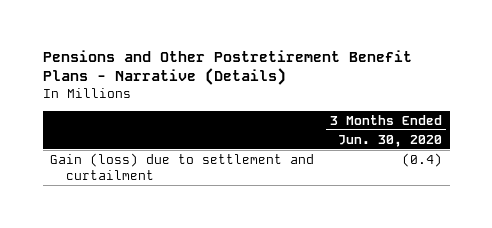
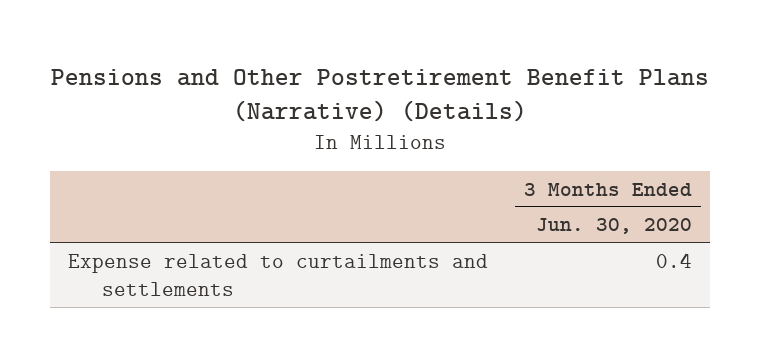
- Pensions and Other Postretirement Benefit Plans - Narrative (Details)
+ Pensions and Other Postretirement Benefit Plans (Narrative) (Details)
- Gain (loss) due to settlement and curtailment | (0.4)
+ Expense related to curtailments and settlements | 0.4

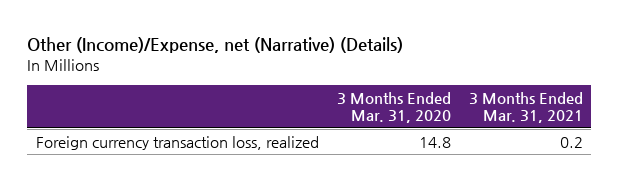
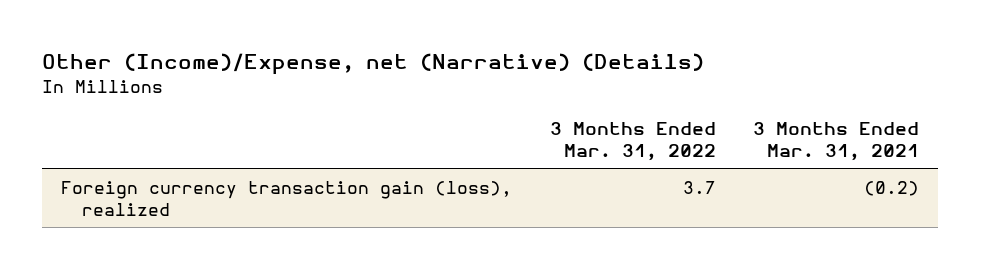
- | 3 Months Ended Mar. 31, 2020 | 3 Months Ended Mar. 31, 2021
+ | 3 Months Ended Mar. 31, 2022 | 3 Months Ended Mar. 31, 2021
- Foreign currency transaction loss, realized | 14.8 | 0.2
+ Foreign currency transaction gain (loss), realized | 3.7 | (0.2)

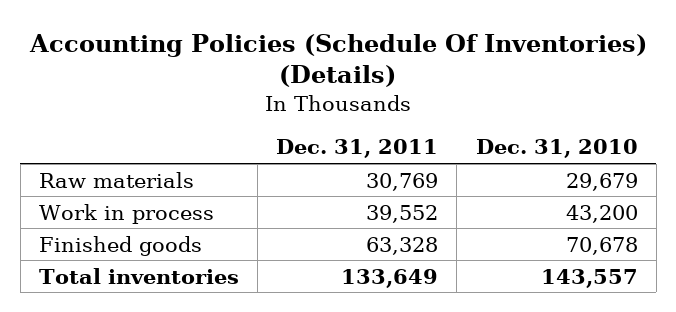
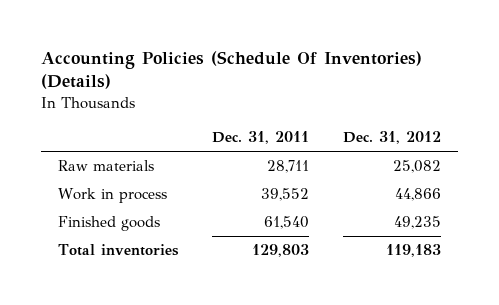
- | Dec. 31, 2011 | Dec. 31, 2010
+ | Dec. 31, 2011 | Dec. 31, 2012
- Raw materials | 30,769 | 29,679
+ Raw materials | 28,711 | 25,082
- Finished goods | 63,328 | 70,678
- Total inventories | 133,649 | 143,557
+ Finished goods | 61,540 | 49,235
+ Total inventories | 129,803 | 119,183

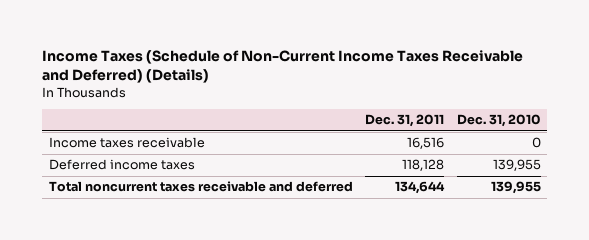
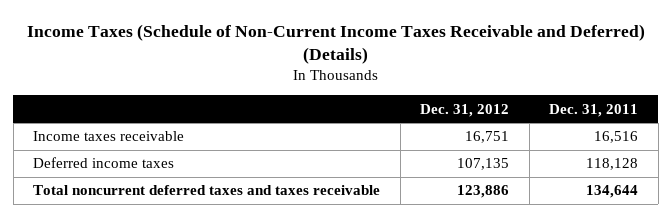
- | Dec. 31, 2011 | Dec. 31, 2010
+ | Dec. 31, 2012 | Dec. 31, 2011
- Total noncurrent taxes receivable and deferred | 134,644 | 139,955
+ Total noncurrent deferred taxes and taxes receivable | 123,886 | 134,644

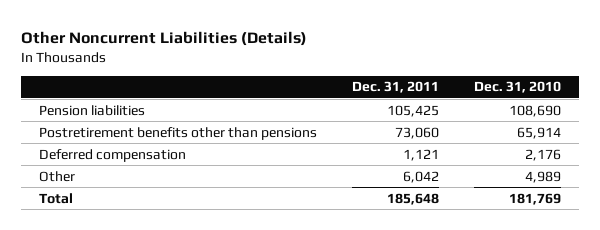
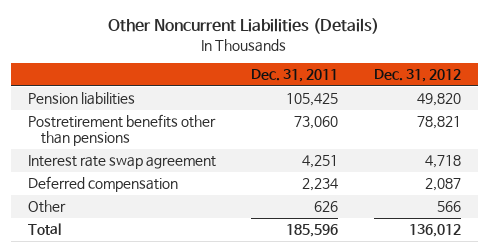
- | Dec. 31, 2011 | Dec. 31, 2010
+ | Dec. 31, 2011 | Dec. 31, 2012
- Deferred compensation | 1,121 | 2,176
- Other | 6,042 | 4,989
- Total | 185,648 | 181,769
+ Interest rate swap agreement | 4,251 | 4,718
+ Deferred compensation | 2,234 | 2,087
+ Other | 626 | 566
+ Total | 185,596 | 136,012

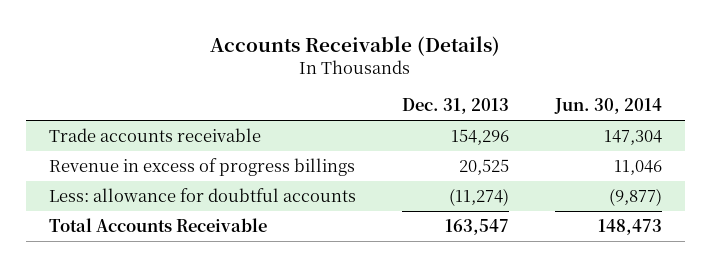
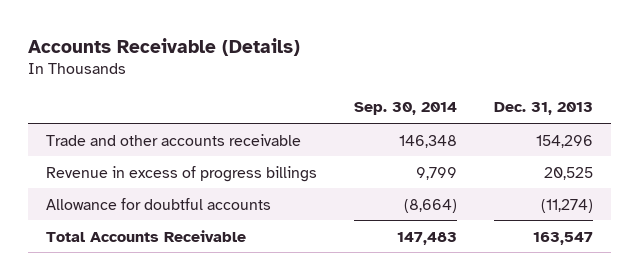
- | Dec. 31, 2013 | Jun. 30, 2014
+ | Sep. 30, 2014 | Dec. 31, 2013
- Trade accounts receivable | 154,296 | 147,304
+ Trade and other accounts receivable | 146,348 | 154,296
- Less: allowance for doubtful accounts | (11,274) | (9,877)
+ Allowance for doubtful accounts | (8,664) | (11,274)

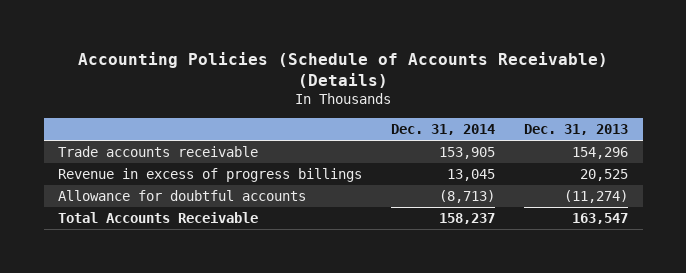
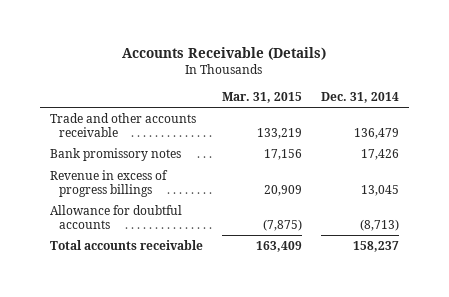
- Accounting Policies (Schedule of Accounts Receivable) (Details)
+ Accounts Receivable (Details)
- | Dec. 31, 2014 | Dec. 31, 2013
+ | Mar. 31, 2015 | Dec. 31, 2014
- Trade accounts receivable | 153,905 | 154,296
+ Trade and other accounts receivable | 133,219 | 136,479
+ Bank promissory notes | 17,156 | 17,426
- Total Accounts Receivable | 158,237 | 163,547
+ Total accounts receivable | 163,409 | 158,237

